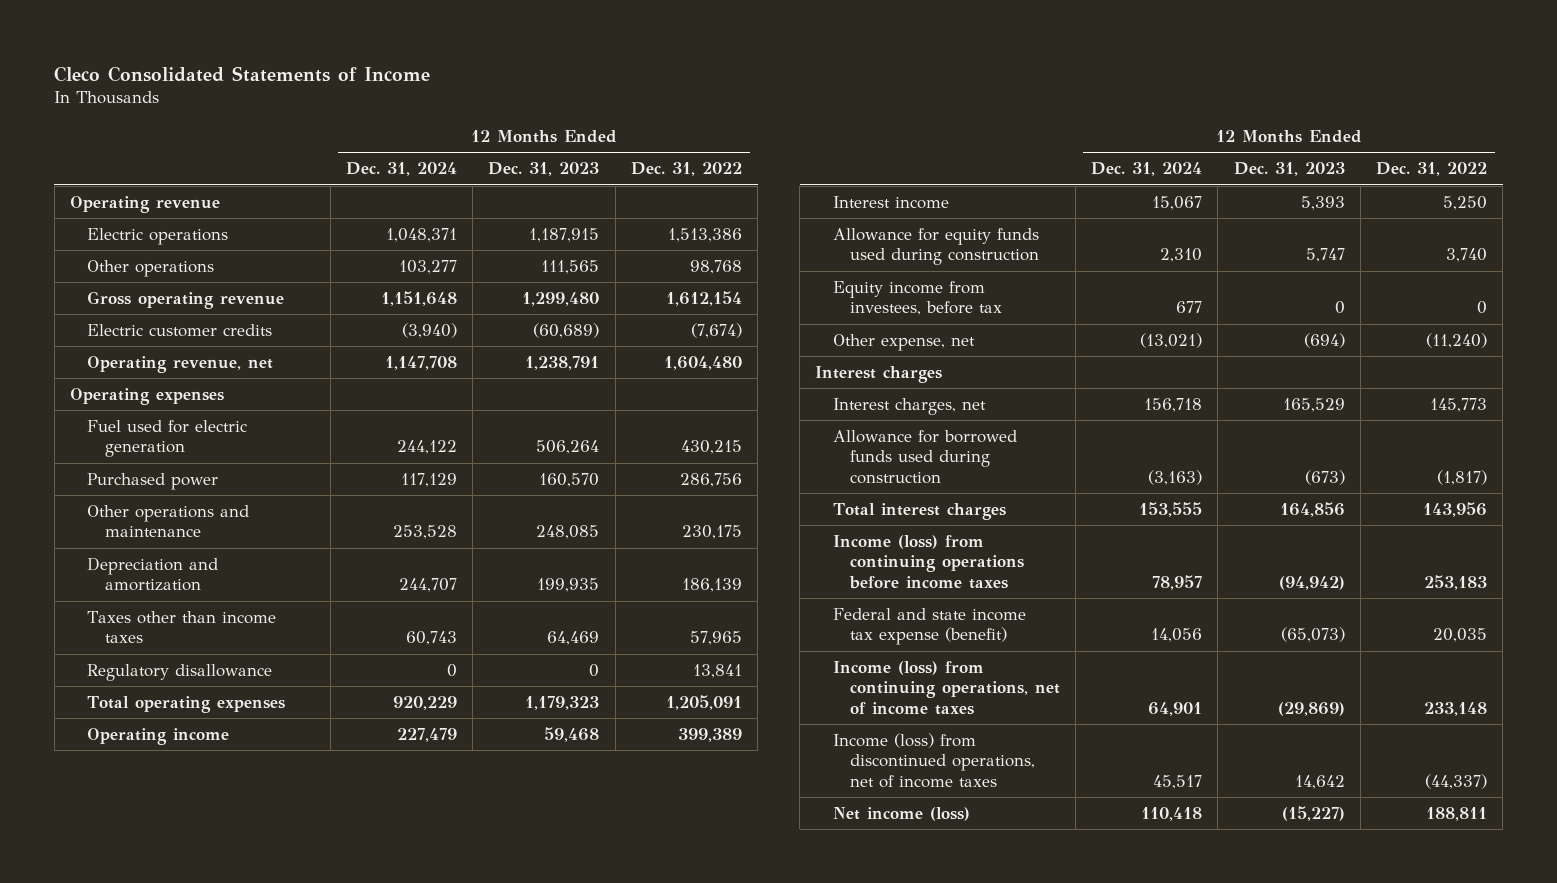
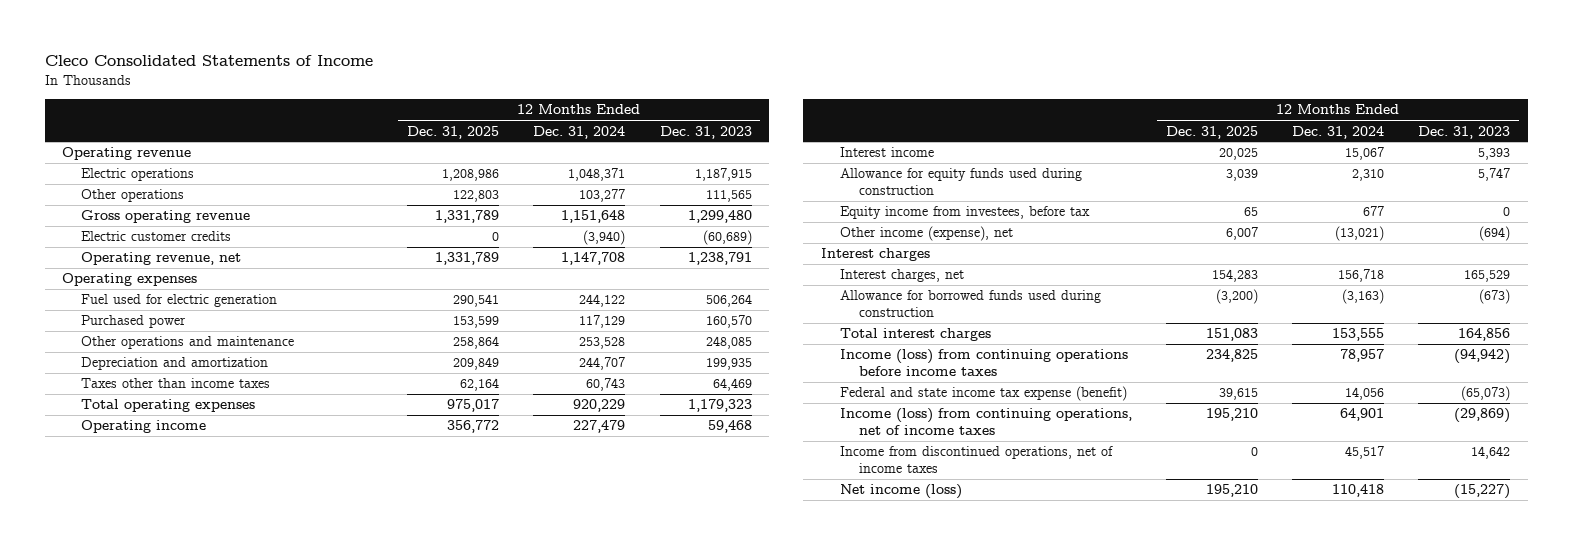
- | 12 Months Ended Dec. 31, 2024 | 12 Months Ended Dec. 31, 2023 | 12 Months Ended Dec. 31, 2022
+ | 12 Months Ended Dec. 31, 2025 | 12 Months Ended Dec. 31, 2024 | 12 Months Ended Dec. 31, 2023
- Regulatory disallowance | 0 | 0 | 13,841
- Other expense, net | (13,021) | (694) | (11,240)
+ Other income (expense), net | 6,007 | (13,021) | (694)
- Income (loss) from discontinued operations, net of income taxes | 45,517 | 14,642 | (44,337)
+ Income from discontinued operations, net of income taxes | 0 | 45,517 | 14,642

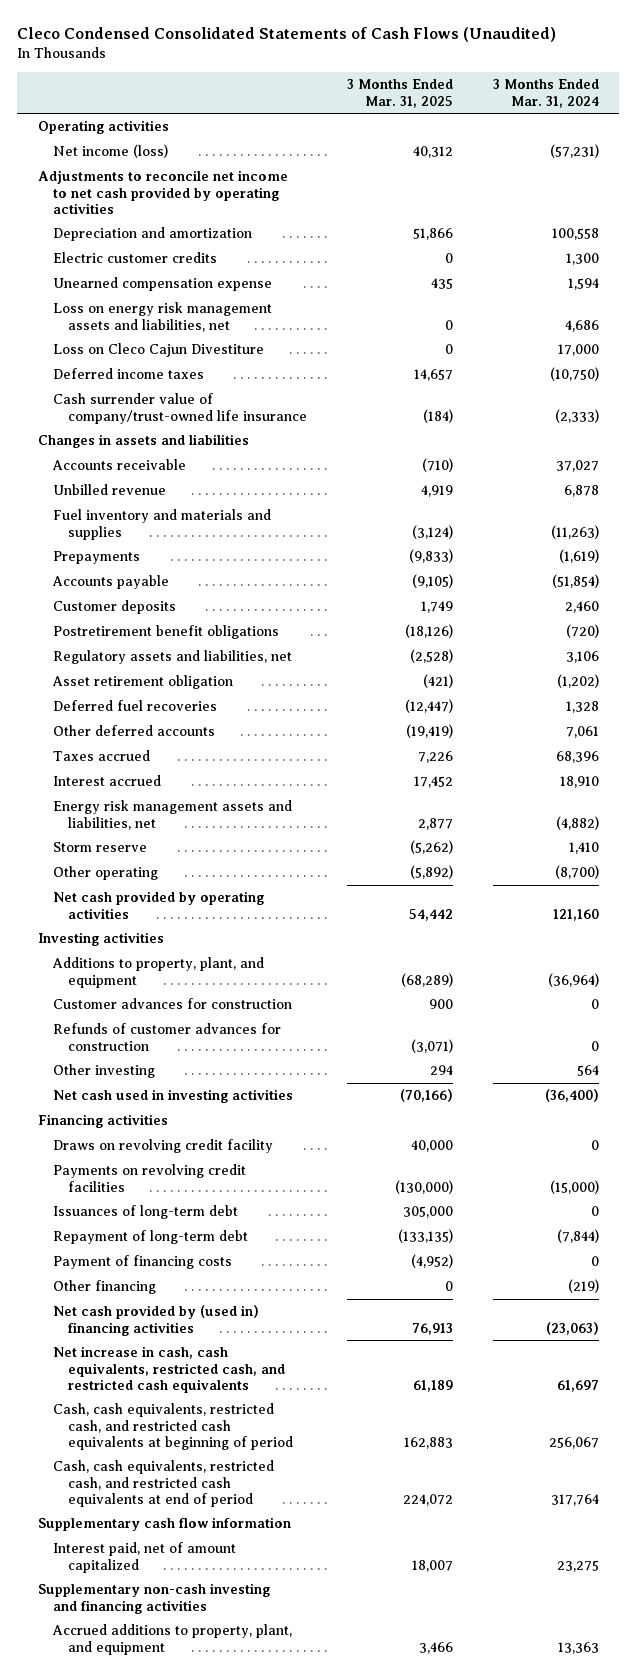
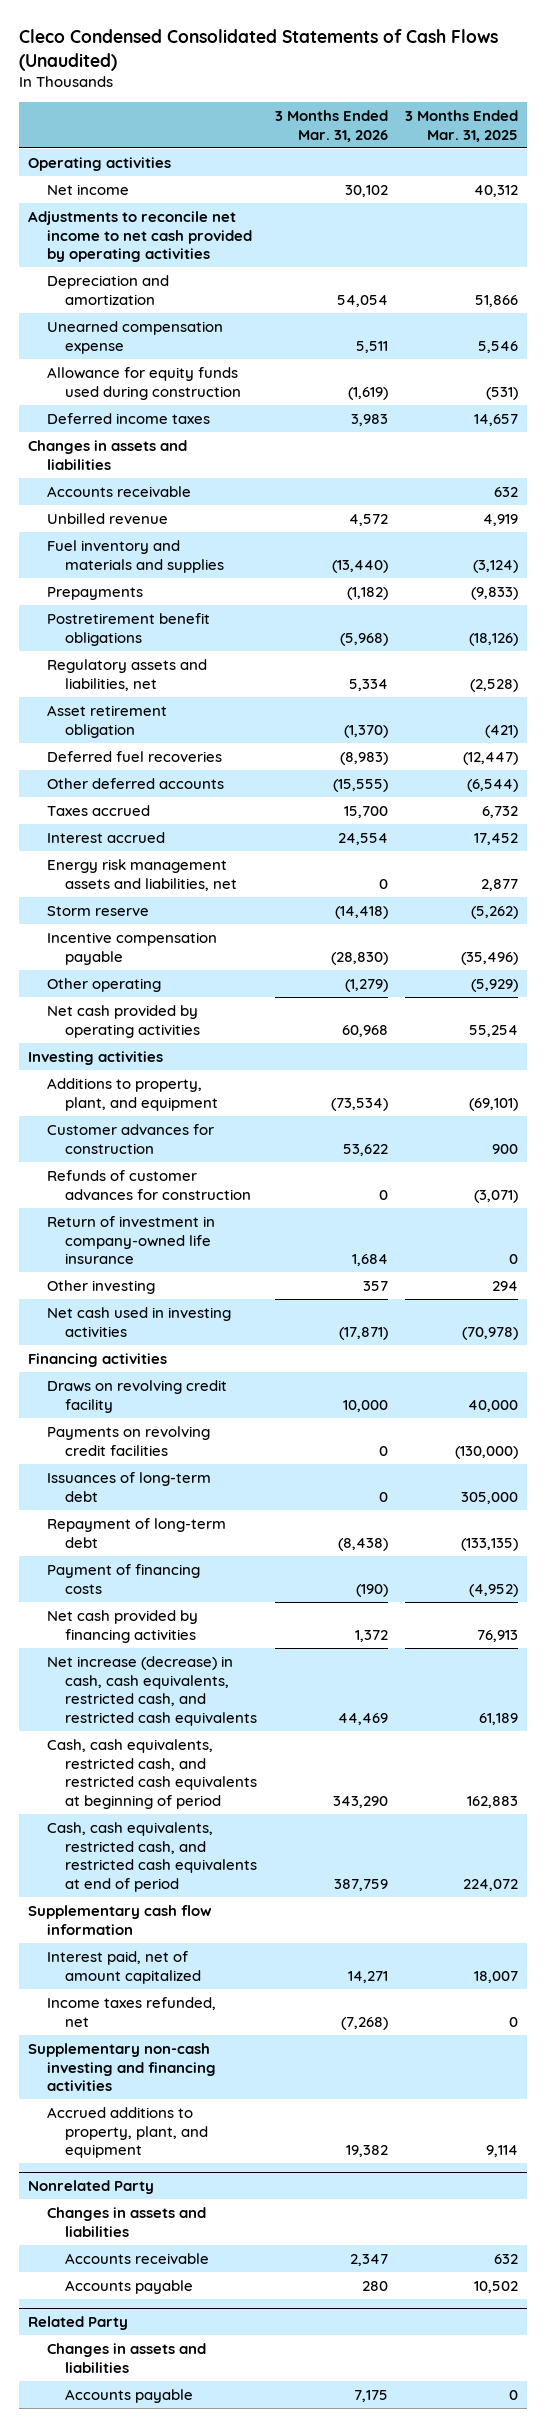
- | 3 Months Ended Mar. 31, 2025 | 3 Months Ended Mar. 31, 2024
+ | 3 Months Ended Mar. 31, 2026 | 3 Months Ended Mar. 31, 2025
- Net income (loss) | 40,312 | (57,231)
+ Net income | 30,102 | 40,312
- Electric customer credits | 0 | 1,300
- Unearned compensation expense | 435 | 1,594
- Loss on energy risk management assets and liabilities, net | 0 | 4,686
- Loss on Cleco Cajun Divestiture | 0 | 17,000
+ Unearned compensation expense | 5,511 | 5,546
+ Allowance for equity funds used during construction | (1,619) | (531)
- Cash surrender value of company/trust-owned life insurance | (184) | (2,333)
- Accounts receivable | (710) | 37,027
+ Accounts receivable | | 632
- Accounts payable | (9,105) | (51,854)
- Customer deposits | 1,749 | 2,460
- Other deferred accounts | (19,419) | 7,061
- Taxes accrued | 7,226 | 68,396
+ Other deferred accounts | (15,555) | (6,544)
+ Taxes accrued | 15,700 | 6,732
- Other operating | (5,892) | (8,700)
- Net cash provided by operating activities | 54,442 | 121,160
+ Incentive compensation payable | (28,830) | (35,496)
+ Other operating | (1,279) | (5,929)
+ Net cash provided by operating activities | 60,968 | 55,254
- Additions to property, plant, and equipment | (68,289) | (36,964)
+ Additions to property, plant, and equipment | (73,534) | (69,101)
+ Return of investment in company-owned life insurance | 1,684 | 0
- Net cash used in investing activities | (70,166) | (36,400)
+ Net cash used in investing activities | (17,871) | (70,978)
- Other financing | 0 | (219)
- Net cash provided by (used in) financing activities | 76,913 | (23,063)
- Net increase in cash, cash equivalents, restricted cash, and restricted cash equivalents | 61,189 | 61,697
+ Net cash provided by financing activities | 1,372 | 76,913
+ Net increase (decrease) in cash, cash equivalents, restricted cash, and restricted cash equivalents | 44,469 | 61,189
+ Income taxes refunded, net | (7,268) | 0
- Accrued additions to property, plant, and equipment | 3,466 | 13,363
+ Accrued additions to property, plant, and equipment | 19,382 | 9,114
+ Nonrelated Party
+ Changes in assets and liabilities
+ Accounts receivable | 2,347 | 632
+ Accounts payable | 280 | 10,502
+ Related Party
+ Changes in assets and liabilities
+ Accounts payable | 7,175 | 0

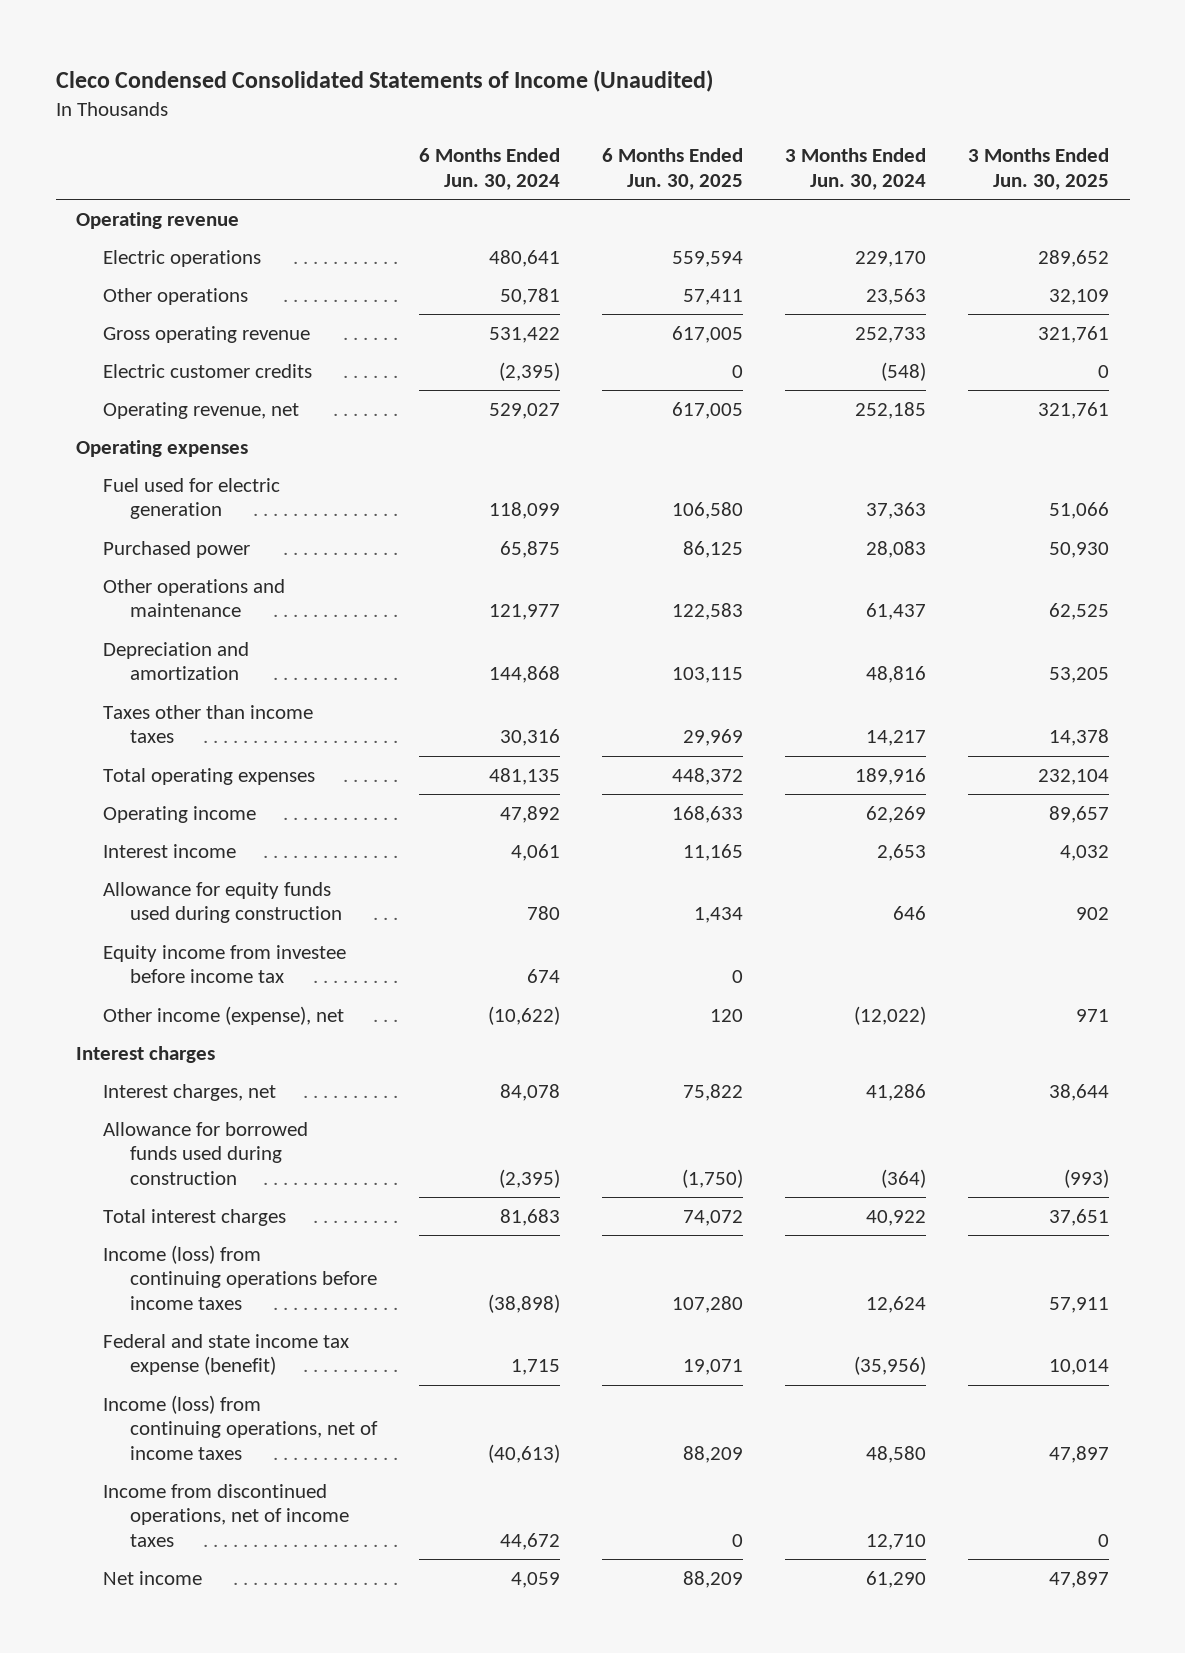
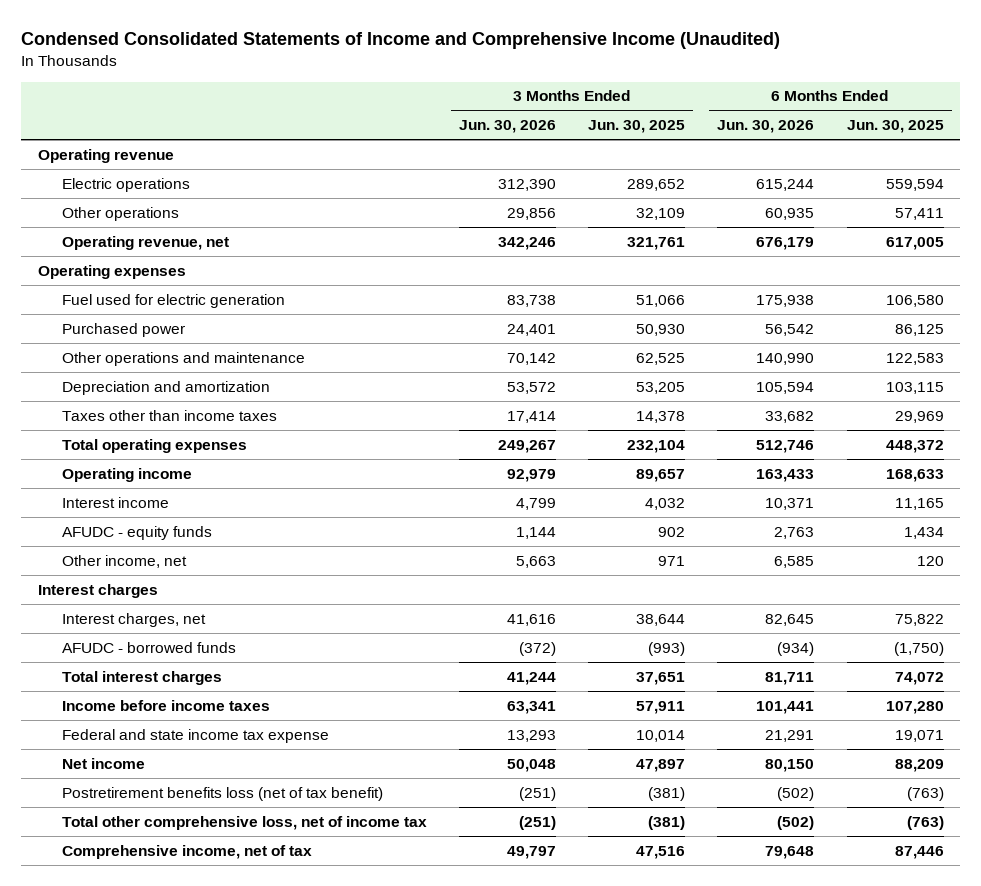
- Cleco Condensed Consolidated Statements of Income (Unaudited)
+ Condensed Consolidated Statements of Income and Comprehensive Income (Unaudited)
- | 6 Months Ended Jun. 30, 2024 | 6 Months Ended Jun. 30, 2025 | 3 Months Ended Jun. 30, 2024 | 3 Months Ended Jun. 30, 2025
+ | 3 Months Ended Jun. 30, 2026 | 3 Months Ended Jun. 30, 2025 | 6 Months Ended Jun. 30, 2026 | 6 Months Ended Jun. 30, 2025
- Gross operating revenue | 531,422 | 617,005 | 252,733 | 321,761
- Electric customer credits | (2,395) | 0 | (548) | 0
- Allowance for equity funds used during construction | 780 | 1,434 | 646 | 902
- Equity income from investee before income tax | 674 | 0 | |
- Other income (expense), net | (10,622) | 120 | (12,022) | 971
+ AFUDC - equity funds | 1,144 | 902 | 2,763 | 1,434
+ Other income, net | 5,663 | 971 | 6,585 | 120
- Allowance for borrowed funds used during construction | (2,395) | (1,750) | (364) | (993)
+ AFUDC - borrowed funds | (372) | (993) | (934) | (1,750)
- Income (loss) from continuing operations before income taxes | (38,898) | 107,280 | 12,624 | 57,911
- Federal and state income tax expense (benefit) | 1,715 | 19,071 | (35,956) | 10,014
- Income (loss) from continuing operations, net of income taxes | (40,613) | 88,209 | 48,580 | 47,897
- Income from discontinued operations, net of income taxes | 44,672 | 0 | 12,710 | 0
+ Income before income taxes | 63,341 | 57,911 | 101,441 | 107,280
+ Federal and state income tax expense | 13,293 | 10,014 | 21,291 | 19,071
+ Postretirement benefits loss (net of tax benefit) | (251) | (381) | (502) | (763)
+ Total other comprehensive loss, net of income tax | (251) | (381) | (502) | (763)
+ Comprehensive income, net of tax | 49,797 | 47,516 | 79,648 | 87,446

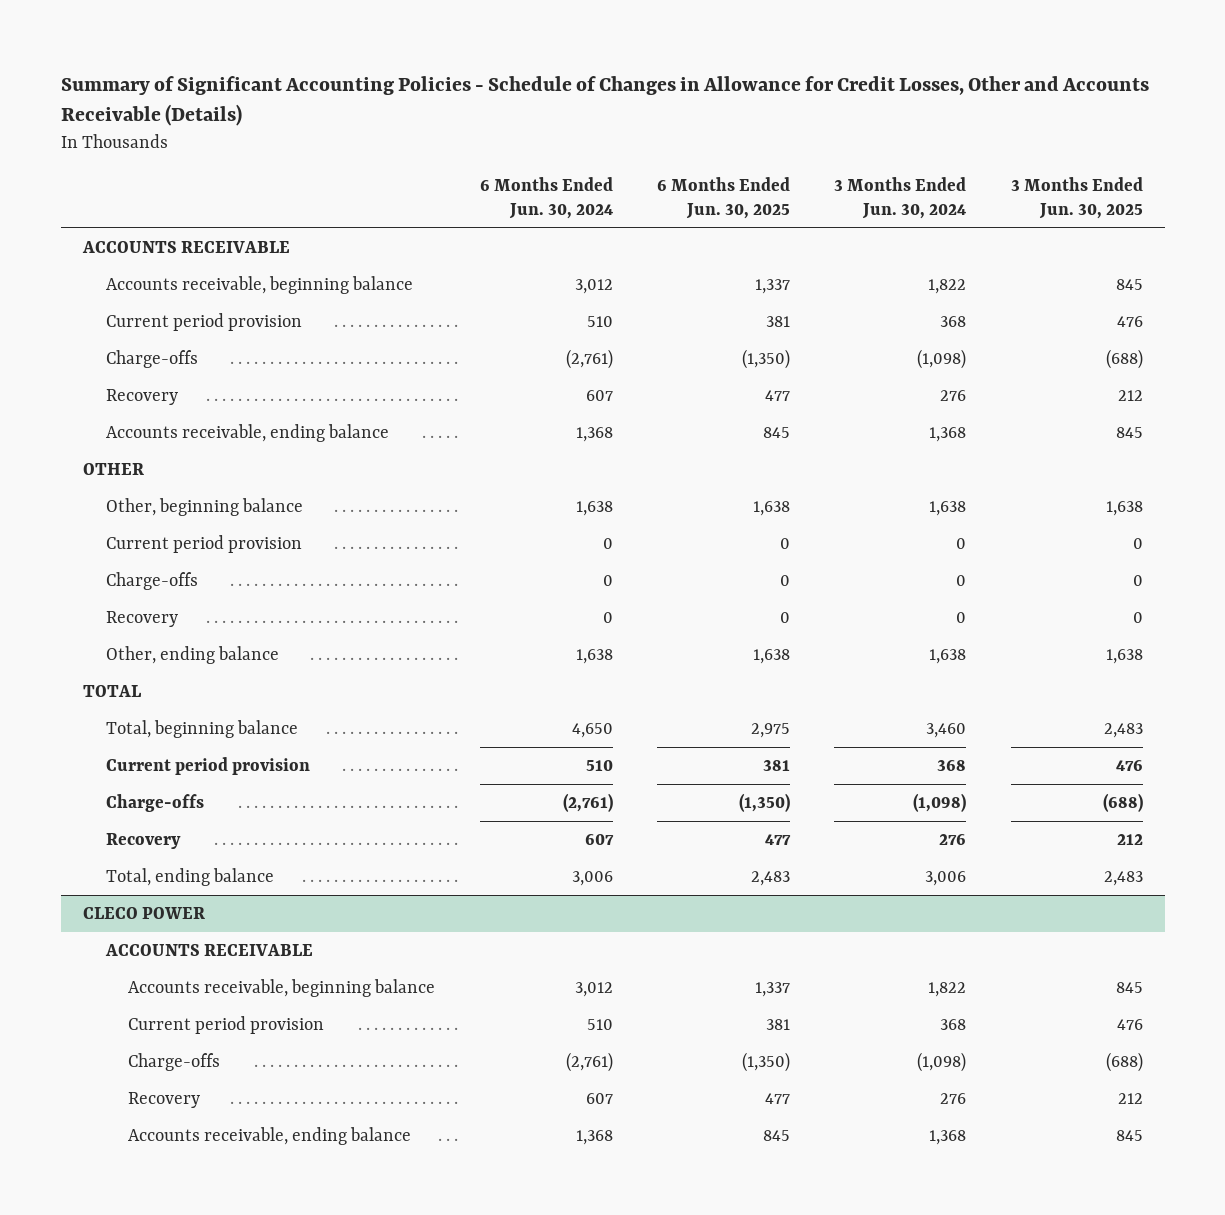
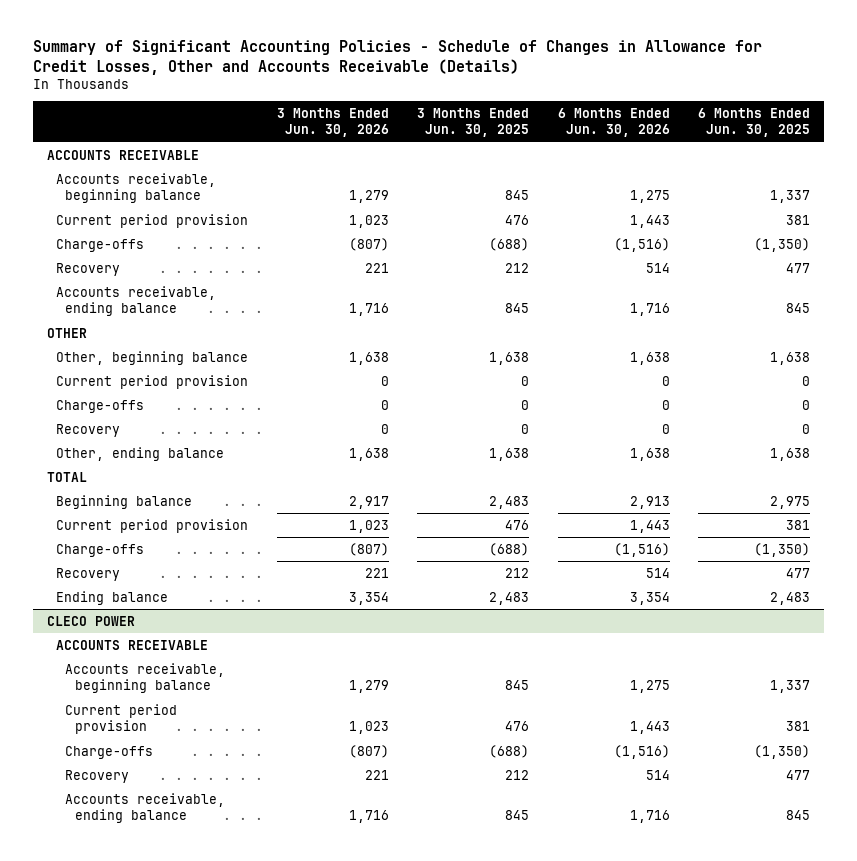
- | 6 Months Ended Jun. 30, 2024 | 6 Months Ended Jun. 30, 2025 | 3 Months Ended Jun. 30, 2024 | 3 Months Ended Jun. 30, 2025
+ | 3 Months Ended Jun. 30, 2026 | 3 Months Ended Jun. 30, 2025 | 6 Months Ended Jun. 30, 2026 | 6 Months Ended Jun. 30, 2025
- Total, beginning balance | 4,650 | 2,975 | 3,460 | 2,483
+ Beginning balance | 2,917 | 2,483 | 2,913 | 2,975
- Total, ending balance | 3,006 | 2,483 | 3,006 | 2,483
+ Ending balance | 3,354 | 2,483 | 3,354 | 2,483

